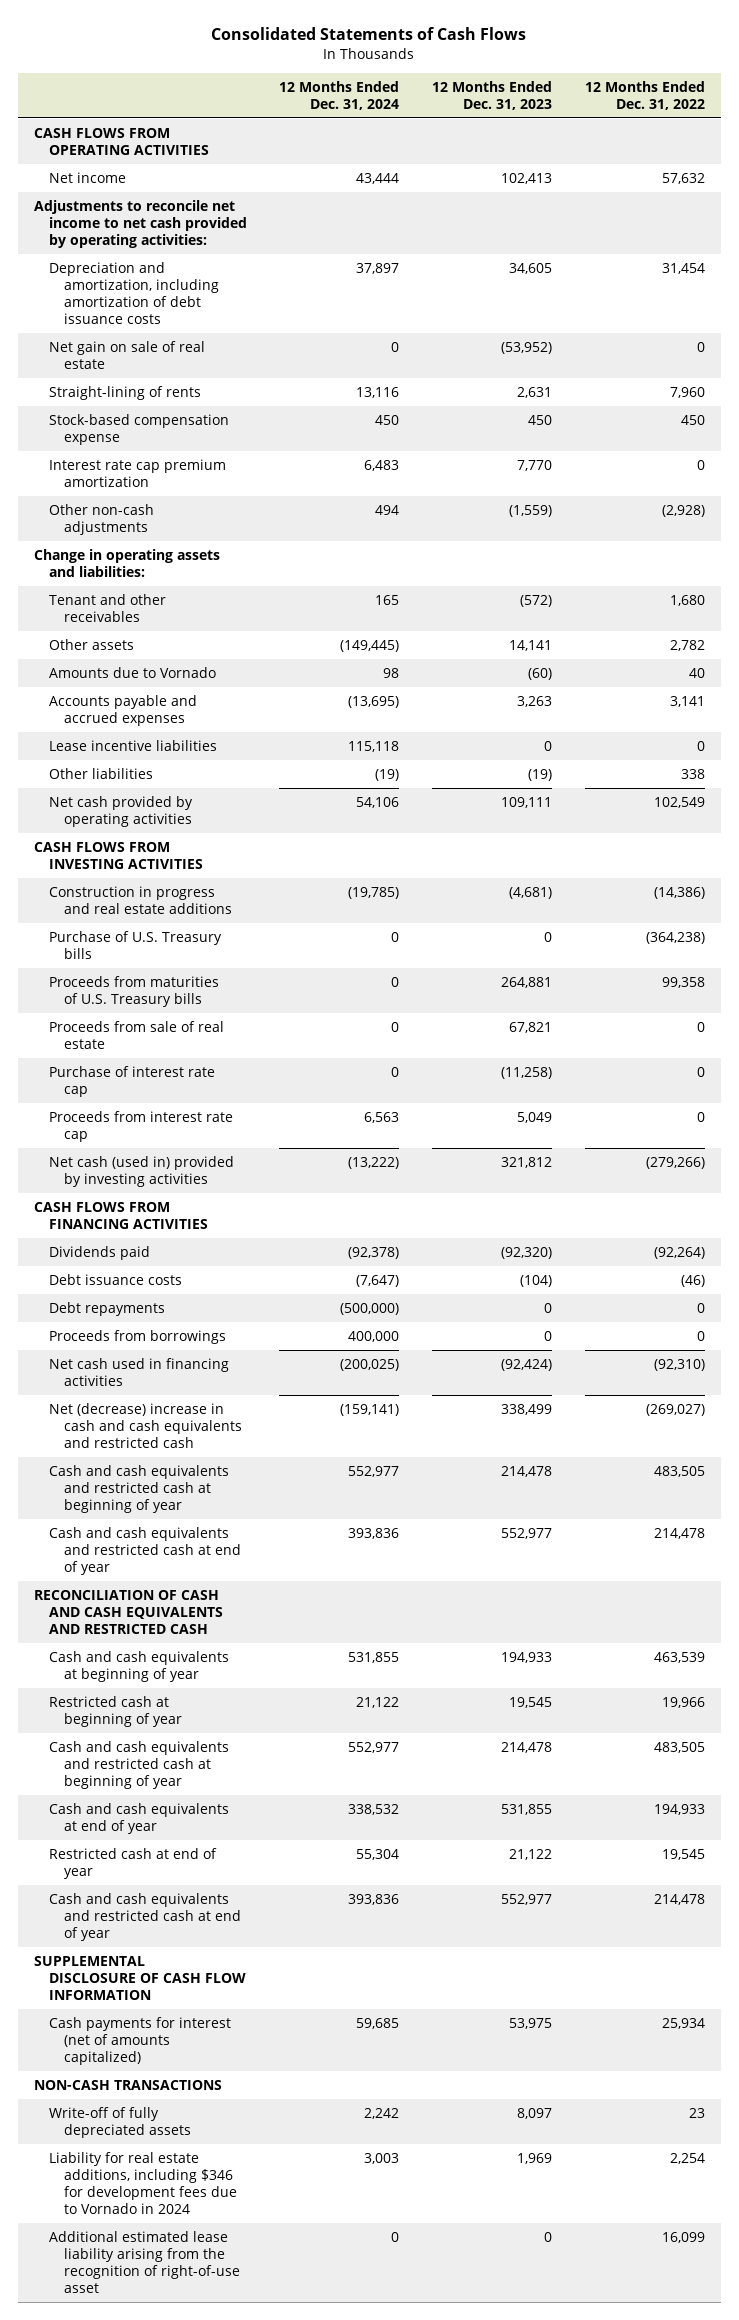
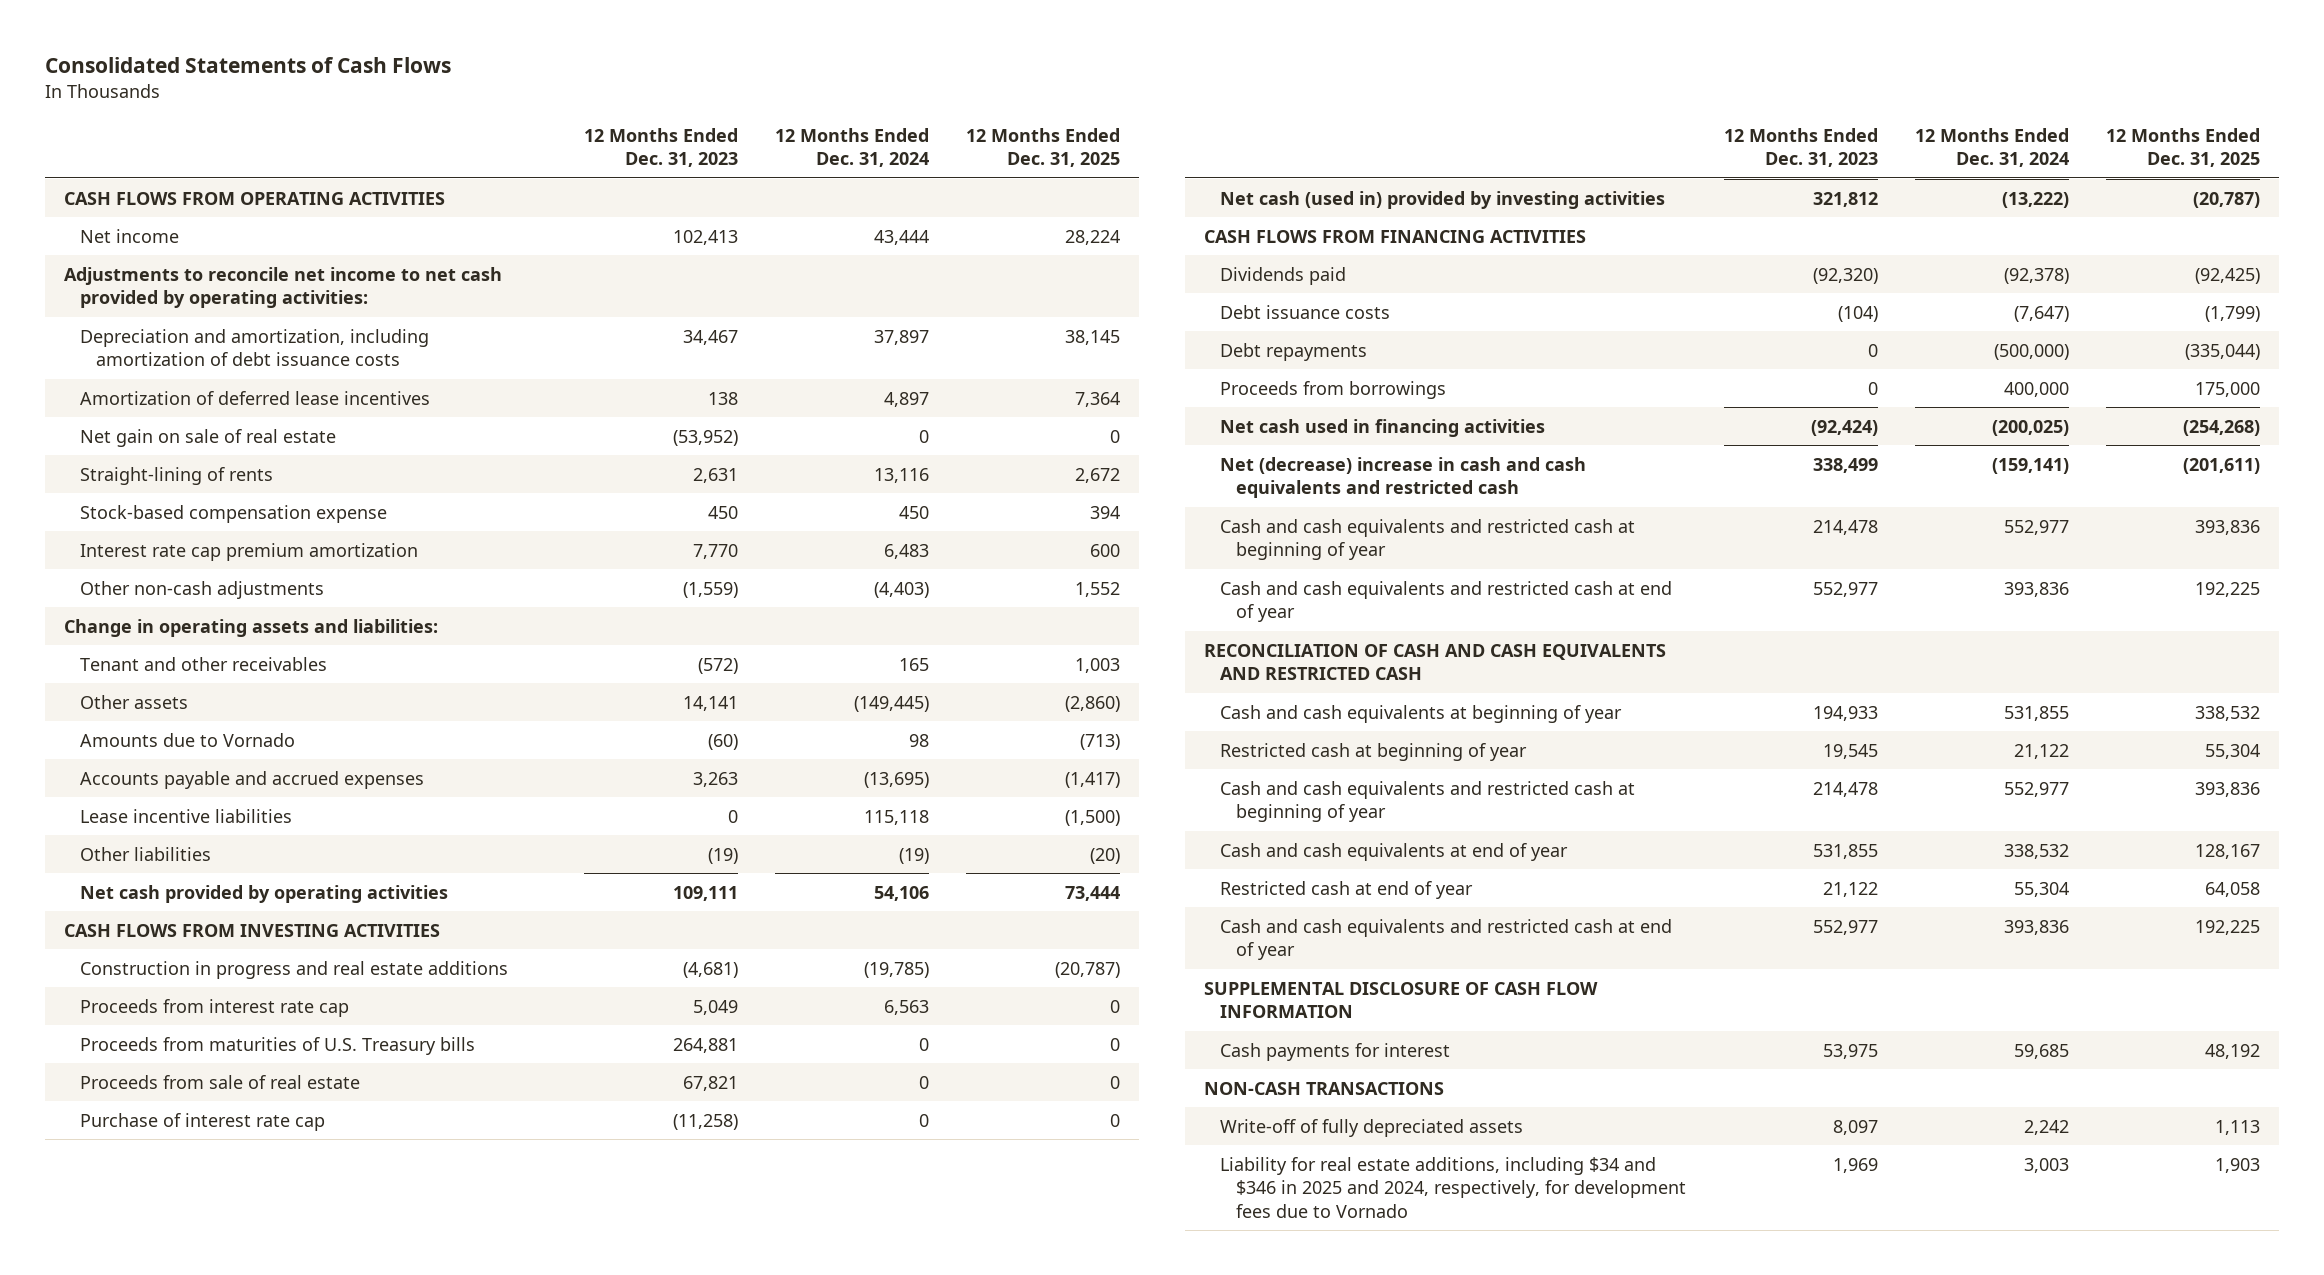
- | 12 Months Ended Dec. 31, 2024 | 12 Months Ended Dec. 31, 2023 | 12 Months Ended Dec. 31, 2022
+ | 12 Months Ended Dec. 31, 2023 | 12 Months Ended Dec. 31, 2024 | 12 Months Ended Dec. 31, 2025
- Depreciation and amortization, including amortization of debt issuance costs | 37,897 | 34,605 | 31,454
+ Depreciation and amortization, including amortization of debt issuance costs | 34,467 | 37,897 | 38,145
+ Amortization of deferred lease incentives | 138 | 4,897 | 7,364
- Other non-cash adjustments | 494 | (1,559) | (2,928)
+ Other non-cash adjustments | (1,559) | (4,403) | 1,552
- Purchase of U.S. Treasury bills | 0 | 0 | (364,238)
moved up: Proceeds from interest rate cap | 5,049 | 6,563 | 0
- Cash payments for interest (net of amounts capitalized) | 59,685 | 53,975 | 25,934
+ Cash payments for interest | 53,975 | 59,685 | 48,192
- Liability for real estate additions, including $346 for development fees due to Vornado in 2024 | 3,003 | 1,969 | 2,254
- Additional estimated lease liability arising from the recognition of right-of-use asset | 0 | 0 | 16,099
+ Liability for real estate additions, including $34 and $346 in 2025 and 2024, respectively, for development fees due to Vornado | 1,969 | 3,003 | 1,903

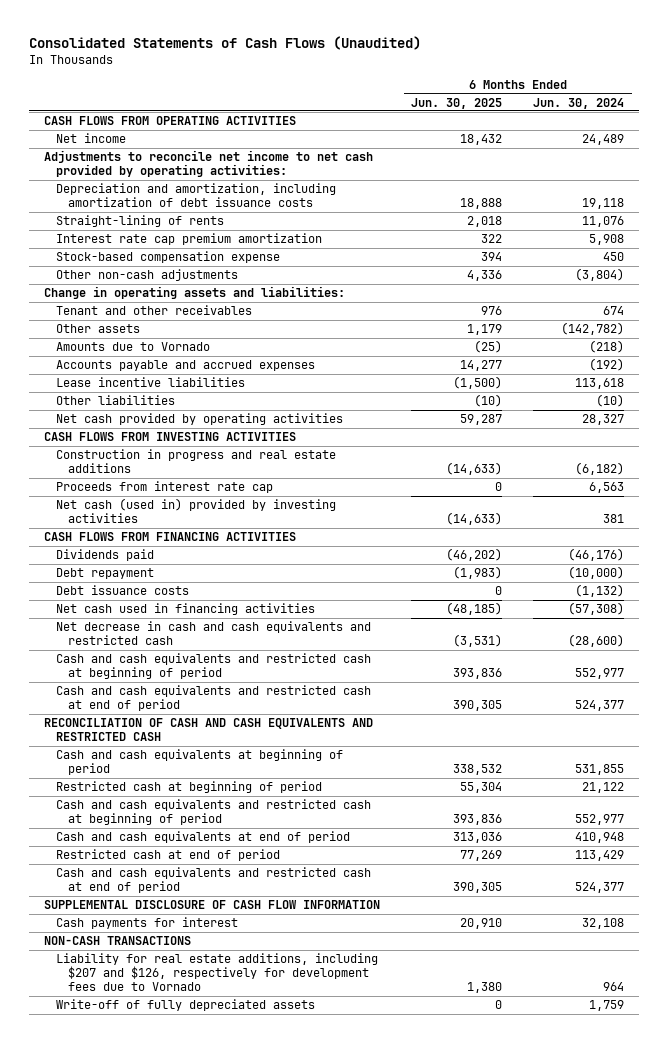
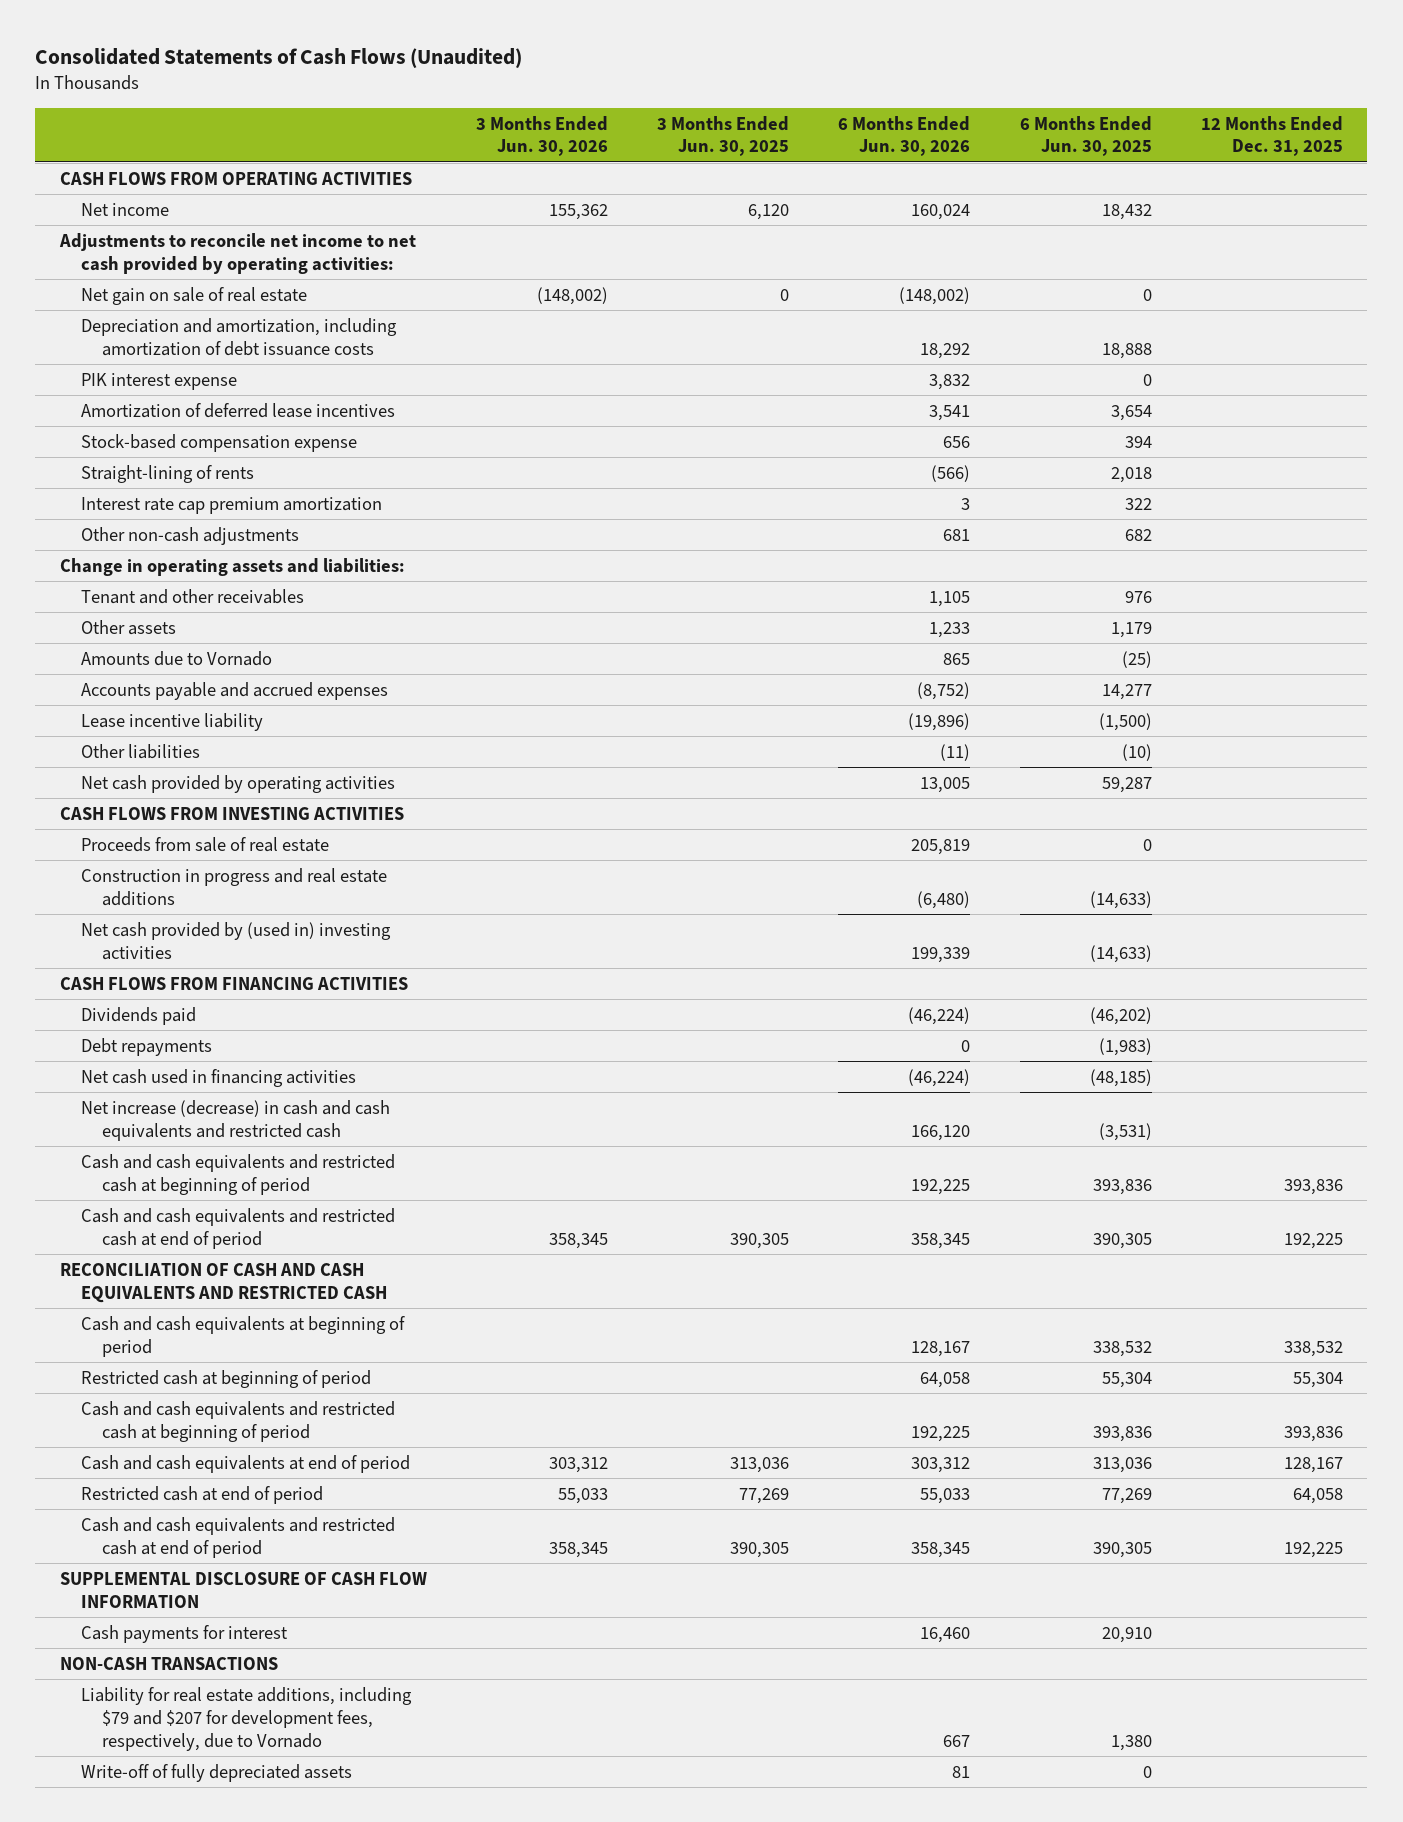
- | 6 Months Ended Jun. 30, 2025 | 6 Months Ended Jun. 30, 2024
+ | 3 Months Ended Jun. 30, 2026 | 3 Months Ended Jun. 30, 2025 | 6 Months Ended Jun. 30, 2026 | 6 Months Ended Jun. 30, 2025 | 12 Months Ended Dec. 31, 2025
+ Net gain on sale of real estate | (148,002) | 0 | (148,002) | 0 |
+ PIK interest expense | | | 3,832 | 0 |
+ Amortization of deferred lease incentives | | | 3,541 | 3,654 |
moved up: Stock-based compensation expense | | | 656 | 394 |
- Other non-cash adjustments | 4,336 | (3,804)
+ Other non-cash adjustments | | | 681 | 682 |
- Lease incentive liabilities | (1,500) | 113,618
+ Lease incentive liability | | | (19,896) | (1,500) |
+ Proceeds from sale of real estate | | | 205,819 | 0 |
- Proceeds from interest rate cap | 0 | 6,563
- Net cash (used in) provided by investing activities | (14,633) | 381
+ Net cash provided by (used in) investing activities | | | 199,339 | (14,633) |
- Debt repayment | (1,983) | (10,000)
- Debt issuance costs | 0 | (1,132)
+ Debt repayments | | | 0 | (1,983) |
- Net decrease in cash and cash equivalents and restricted cash | (3,531) | (28,600)
+ Net increase (decrease) in cash and cash equivalents and restricted cash | | | 166,120 | (3,531) |
- Liability for real estate additions, including $207 and $126, respectively for development fees due to Vornado | 1,380 | 964
+ Liability for real estate additions, including $79 and $207 for development fees, respectively, due to Vornado | | | 667 | 1,380 |

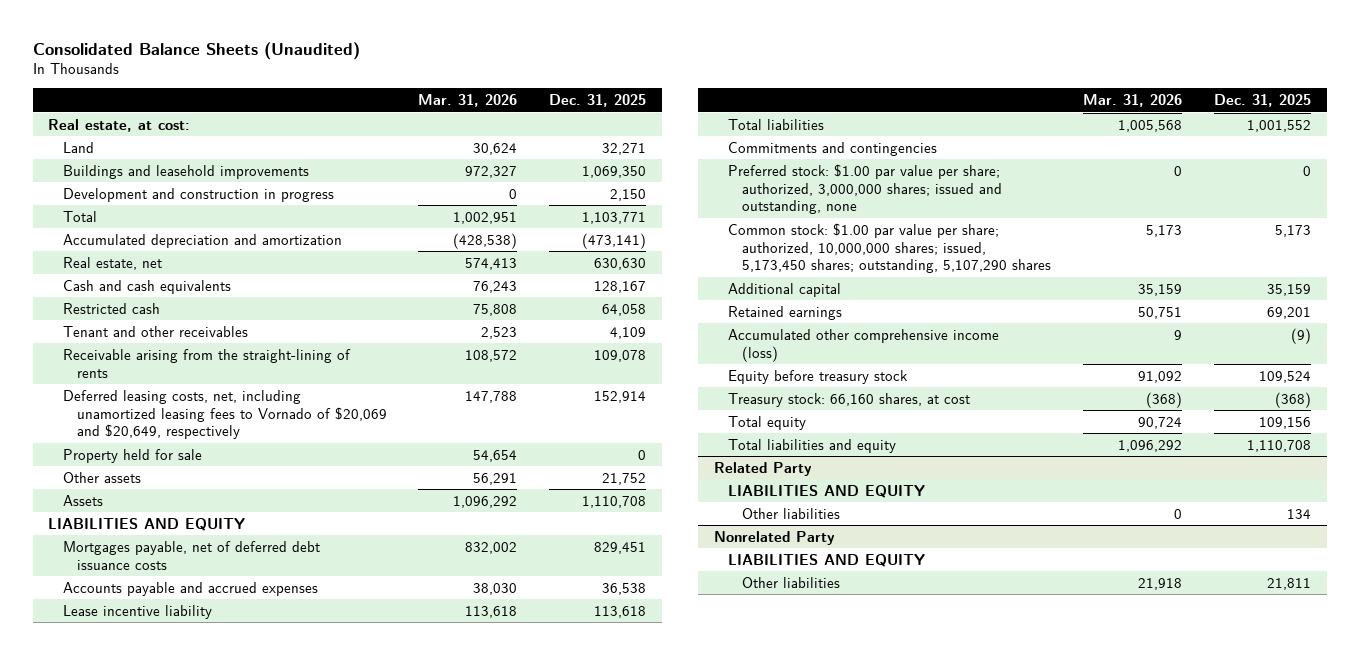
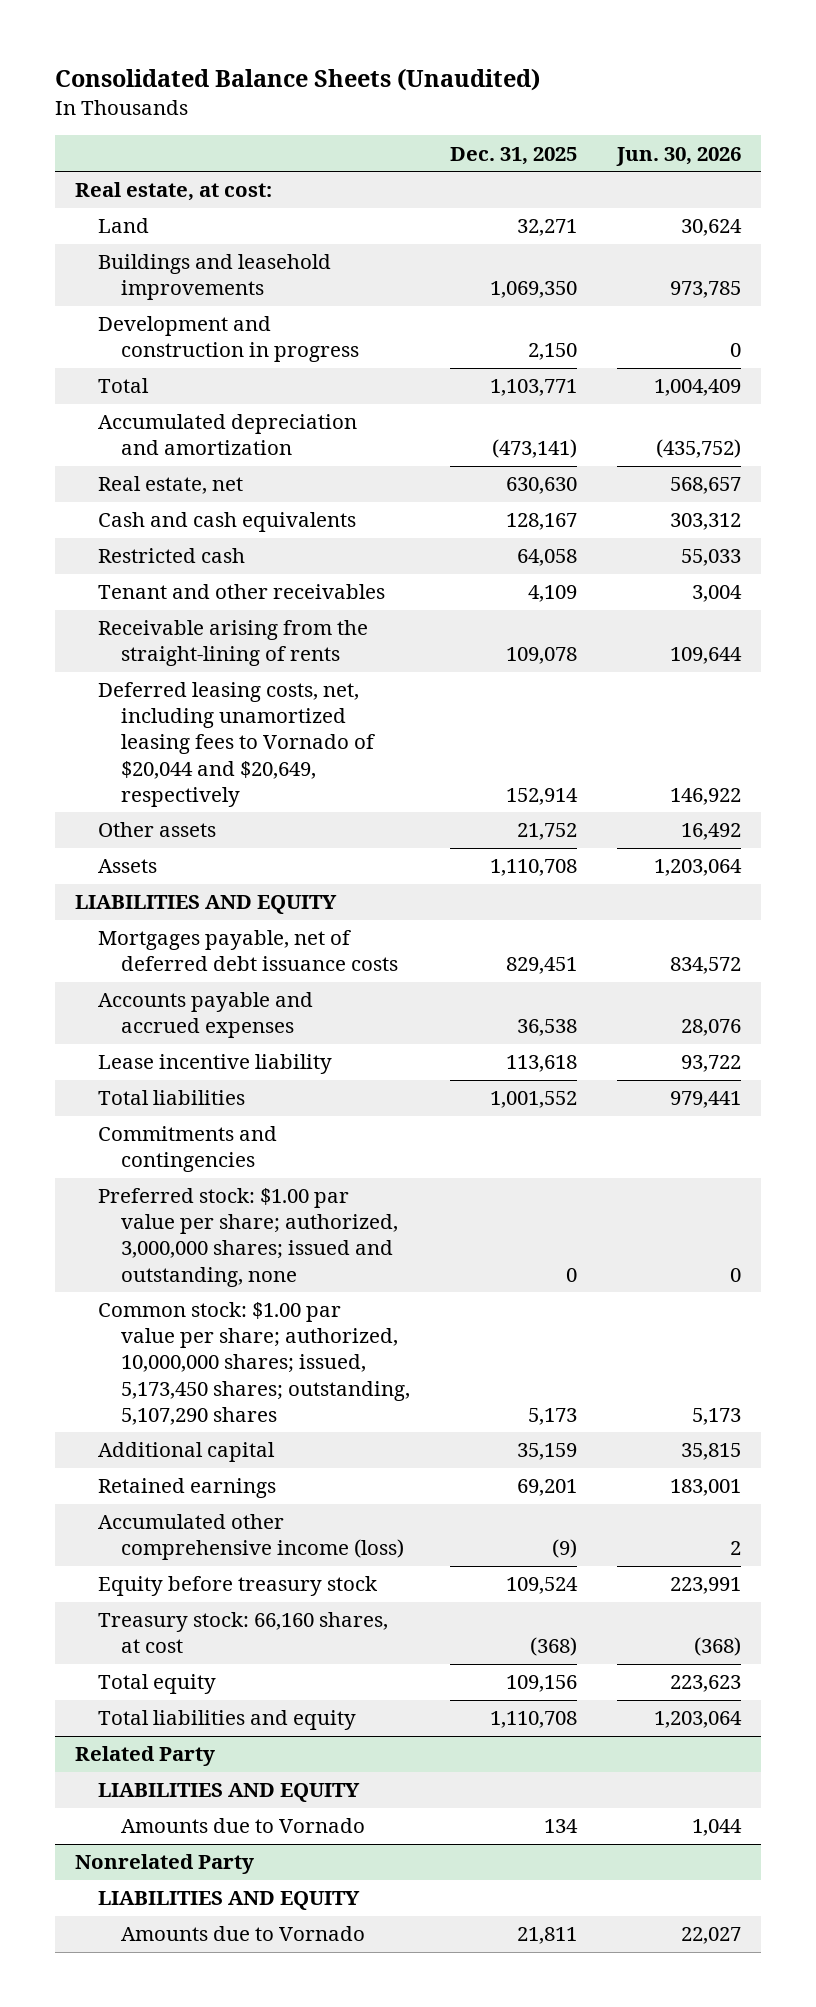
- | Mar. 31, 2026 | Dec. 31, 2025
+ | Dec. 31, 2025 | Jun. 30, 2026
- Deferred leasing costs, net, including unamortized leasing fees to Vornado of $20,069 and $20,649, respectively | 147,788 | 152,914
- Property held for sale | 54,654 | 0
+ Deferred leasing costs, net, including unamortized leasing fees to Vornado of $20,044 and $20,649, respectively | 152,914 | 146,922
@ Related Party
- Other liabilities | 0 | 134
+ Amounts due to Vornado | 134 | 1,044
@ Nonrelated Party
- Other liabilities | 21,918 | 21,811
+ Amounts due to Vornado | 21,811 | 22,027

